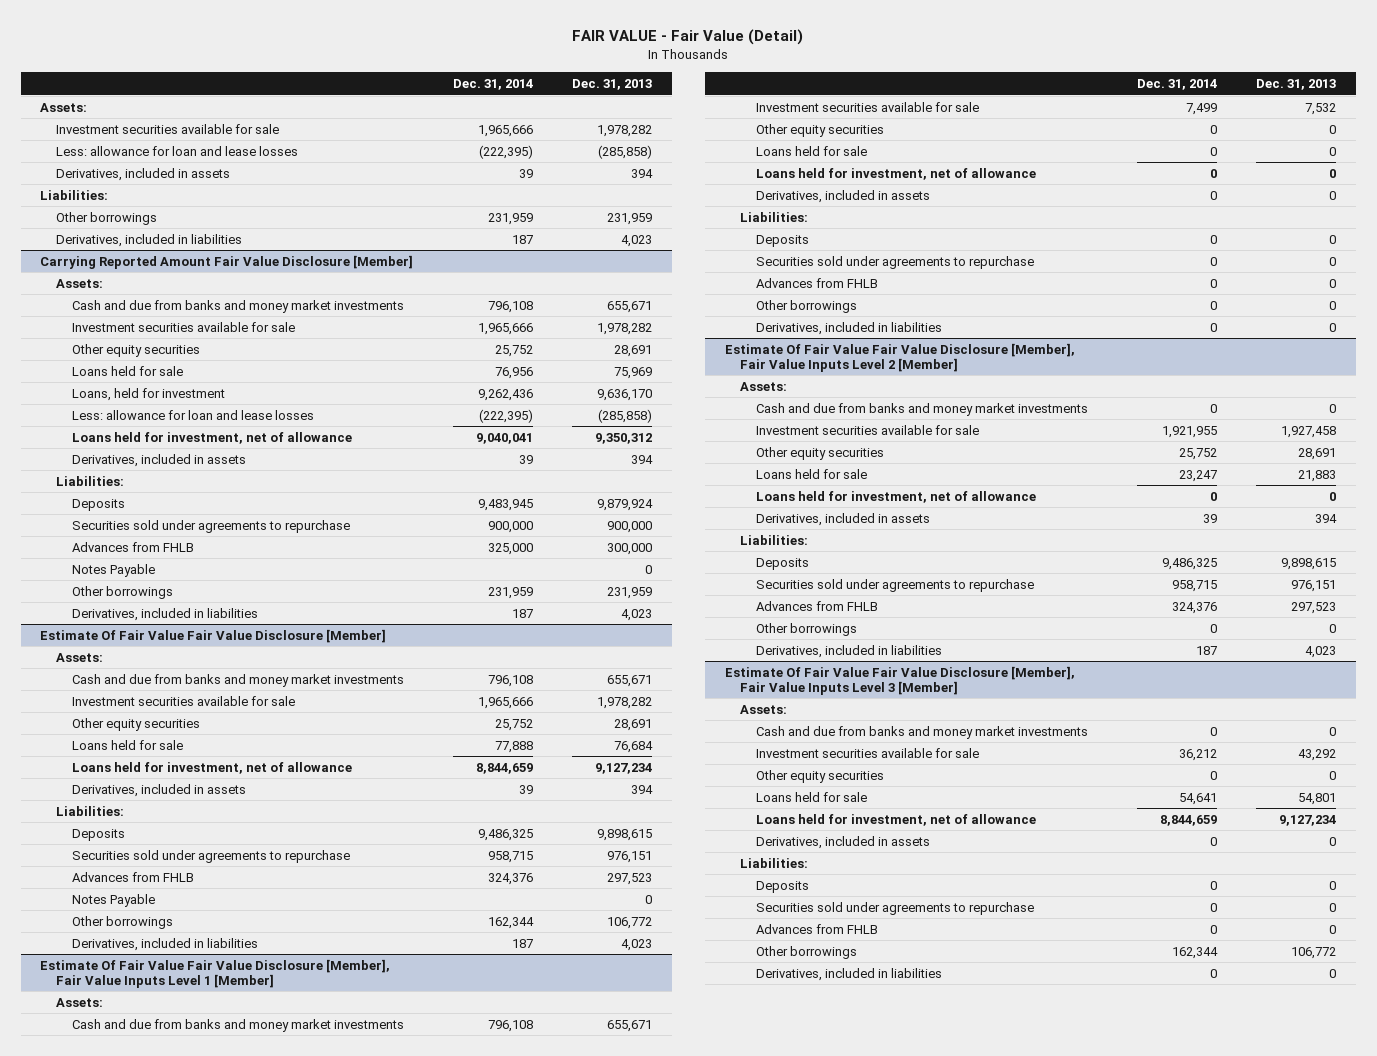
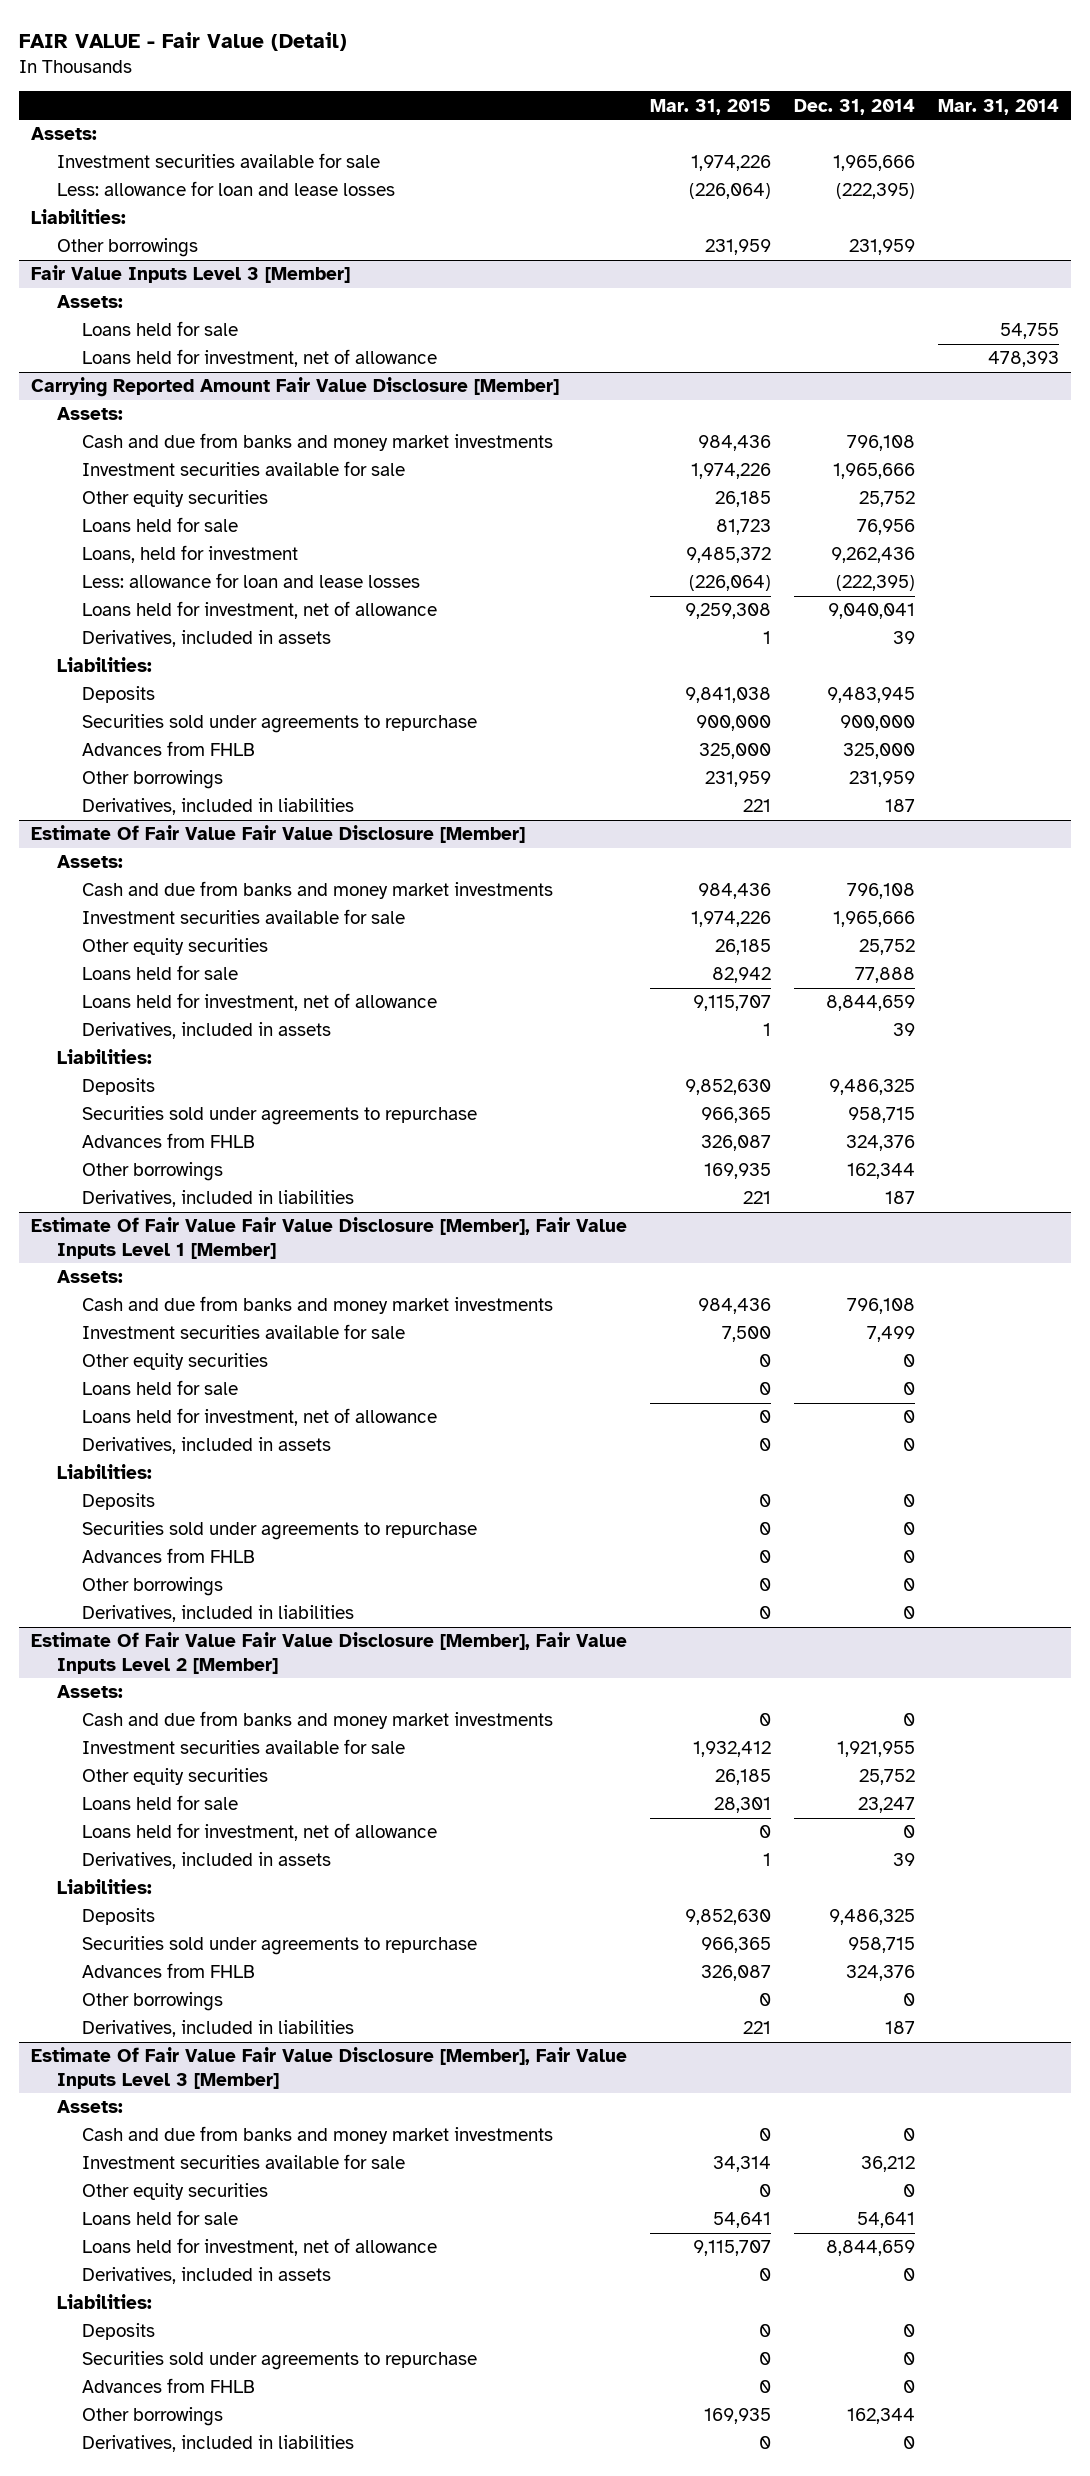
- | Dec. 31, 2014 | Dec. 31, 2013
+ | Mar. 31, 2015 | Dec. 31, 2014 | Mar. 31, 2014
- Derivatives, included in assets | 39 | 394
- Derivatives, included in liabilities | 187 | 4,023
+ Fair Value Inputs Level 3 [Member]
+ Assets:
+ Loans held for sale | | | 54,755
+ Loans held for investment, net of allowance | | | 478,393
@ Carrying Reported Amount Fair Value Disclosure [Member]
- Notes Payable | | 0
@ Estimate Of Fair Value Fair Value Disclosure [Member]
- Notes Payable | | 0

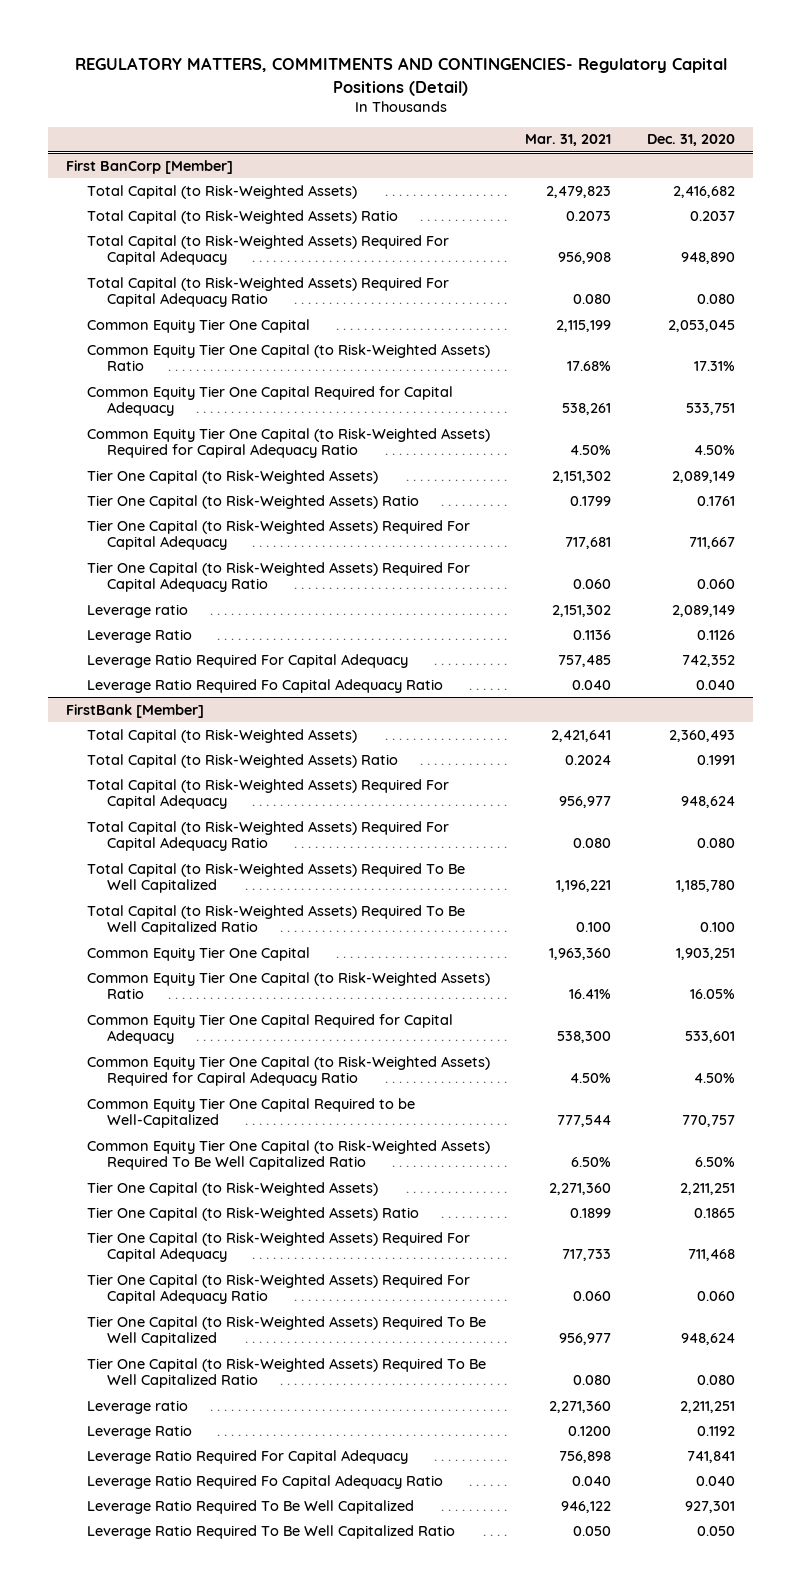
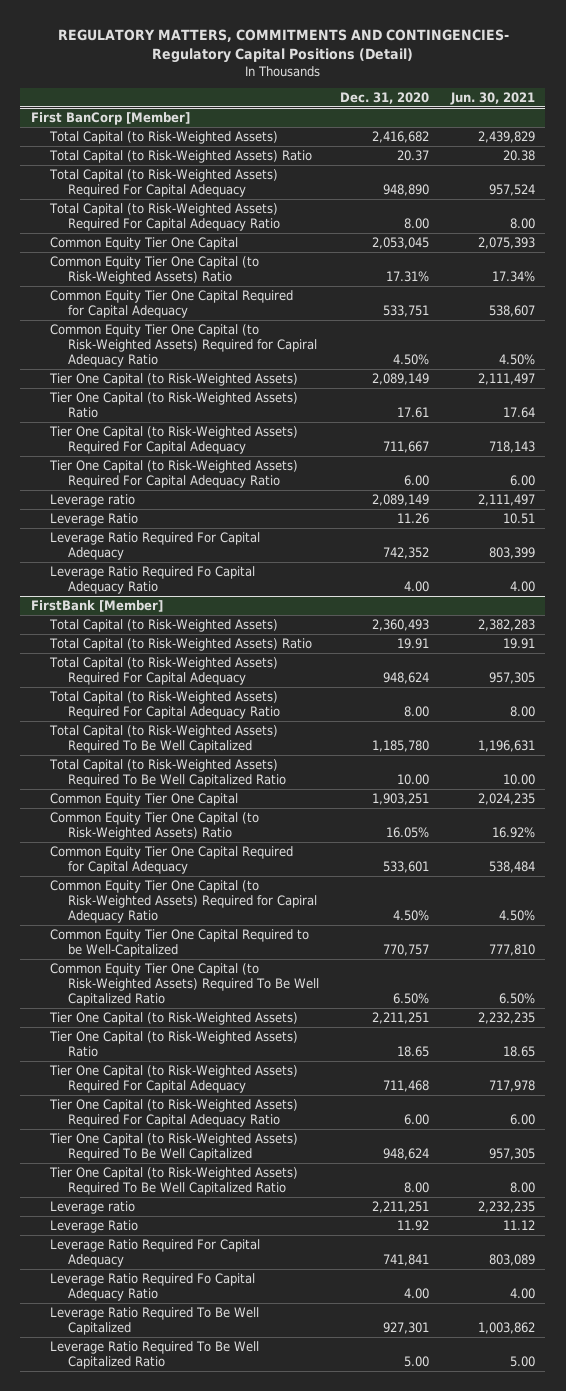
- | Mar. 31, 2021 | Dec. 31, 2020
+ | Dec. 31, 2020 | Jun. 30, 2021
@ First BanCorp [Member]
- Total Capital (to Risk-Weighted Assets) Ratio | 0.2073 | 0.2037
+ Total Capital (to Risk-Weighted Assets) Ratio | 20.37 | 20.38
- Total Capital (to Risk-Weighted Assets) Required For Capital Adequacy Ratio | 0.080 | 0.080
+ Total Capital (to Risk-Weighted Assets) Required For Capital Adequacy Ratio | 8.00 | 8.00
- Tier One Capital (to Risk-Weighted Assets) Ratio | 0.1799 | 0.1761
+ Tier One Capital (to Risk-Weighted Assets) Ratio | 17.61 | 17.64
- Tier One Capital (to Risk-Weighted Assets) Required For Capital Adequacy Ratio | 0.060 | 0.060
+ Tier One Capital (to Risk-Weighted Assets) Required For Capital Adequacy Ratio | 6.00 | 6.00
- Leverage Ratio | 0.1136 | 0.1126
+ Leverage Ratio | 11.26 | 10.51
- Leverage Ratio Required Fo Capital Adequacy Ratio | 0.040 | 0.040
+ Leverage Ratio Required Fo Capital Adequacy Ratio | 4.00 | 4.00
@ FirstBank [Member]
- Total Capital (to Risk-Weighted Assets) Ratio | 0.2024 | 0.1991
+ Total Capital (to Risk-Weighted Assets) Ratio | 19.91 | 19.91
- Total Capital (to Risk-Weighted Assets) Required For Capital Adequacy Ratio | 0.080 | 0.080
+ Total Capital (to Risk-Weighted Assets) Required For Capital Adequacy Ratio | 8.00 | 8.00
- Total Capital (to Risk-Weighted Assets) Required To Be Well Capitalized Ratio | 0.100 | 0.100
+ Total Capital (to Risk-Weighted Assets) Required To Be Well Capitalized Ratio | 10.00 | 10.00
- Tier One Capital (to Risk-Weighted Assets) Ratio | 0.1899 | 0.1865
+ Tier One Capital (to Risk-Weighted Assets) Ratio | 18.65 | 18.65
- Tier One Capital (to Risk-Weighted Assets) Required For Capital Adequacy Ratio | 0.060 | 0.060
+ Tier One Capital (to Risk-Weighted Assets) Required For Capital Adequacy Ratio | 6.00 | 6.00
- Tier One Capital (to Risk-Weighted Assets) Required To Be Well Capitalized Ratio | 0.080 | 0.080
+ Tier One Capital (to Risk-Weighted Assets) Required To Be Well Capitalized Ratio | 8.00 | 8.00
- Leverage Ratio | 0.1200 | 0.1192
+ Leverage Ratio | 11.92 | 11.12
- Leverage Ratio Required Fo Capital Adequacy Ratio | 0.040 | 0.040
+ Leverage Ratio Required Fo Capital Adequacy Ratio | 4.00 | 4.00
- Leverage Ratio Required To Be Well Capitalized Ratio | 0.050 | 0.050
+ Leverage Ratio Required To Be Well Capitalized Ratio | 5.00 | 5.00

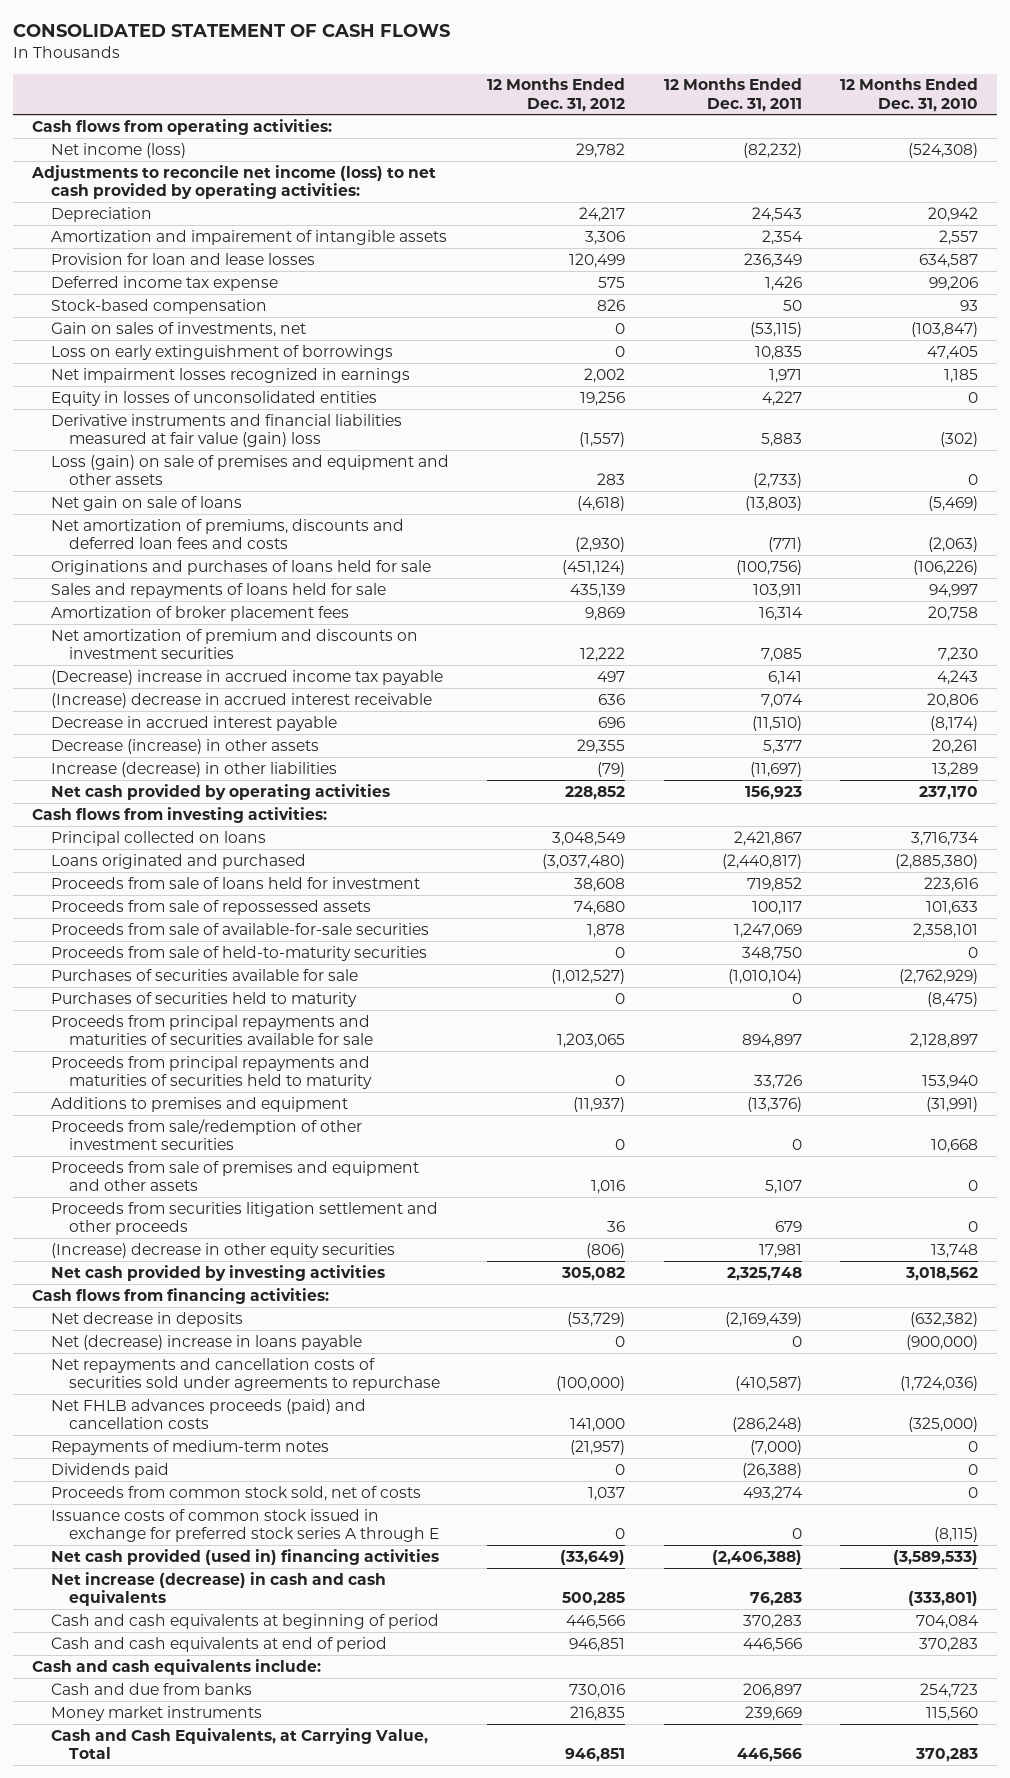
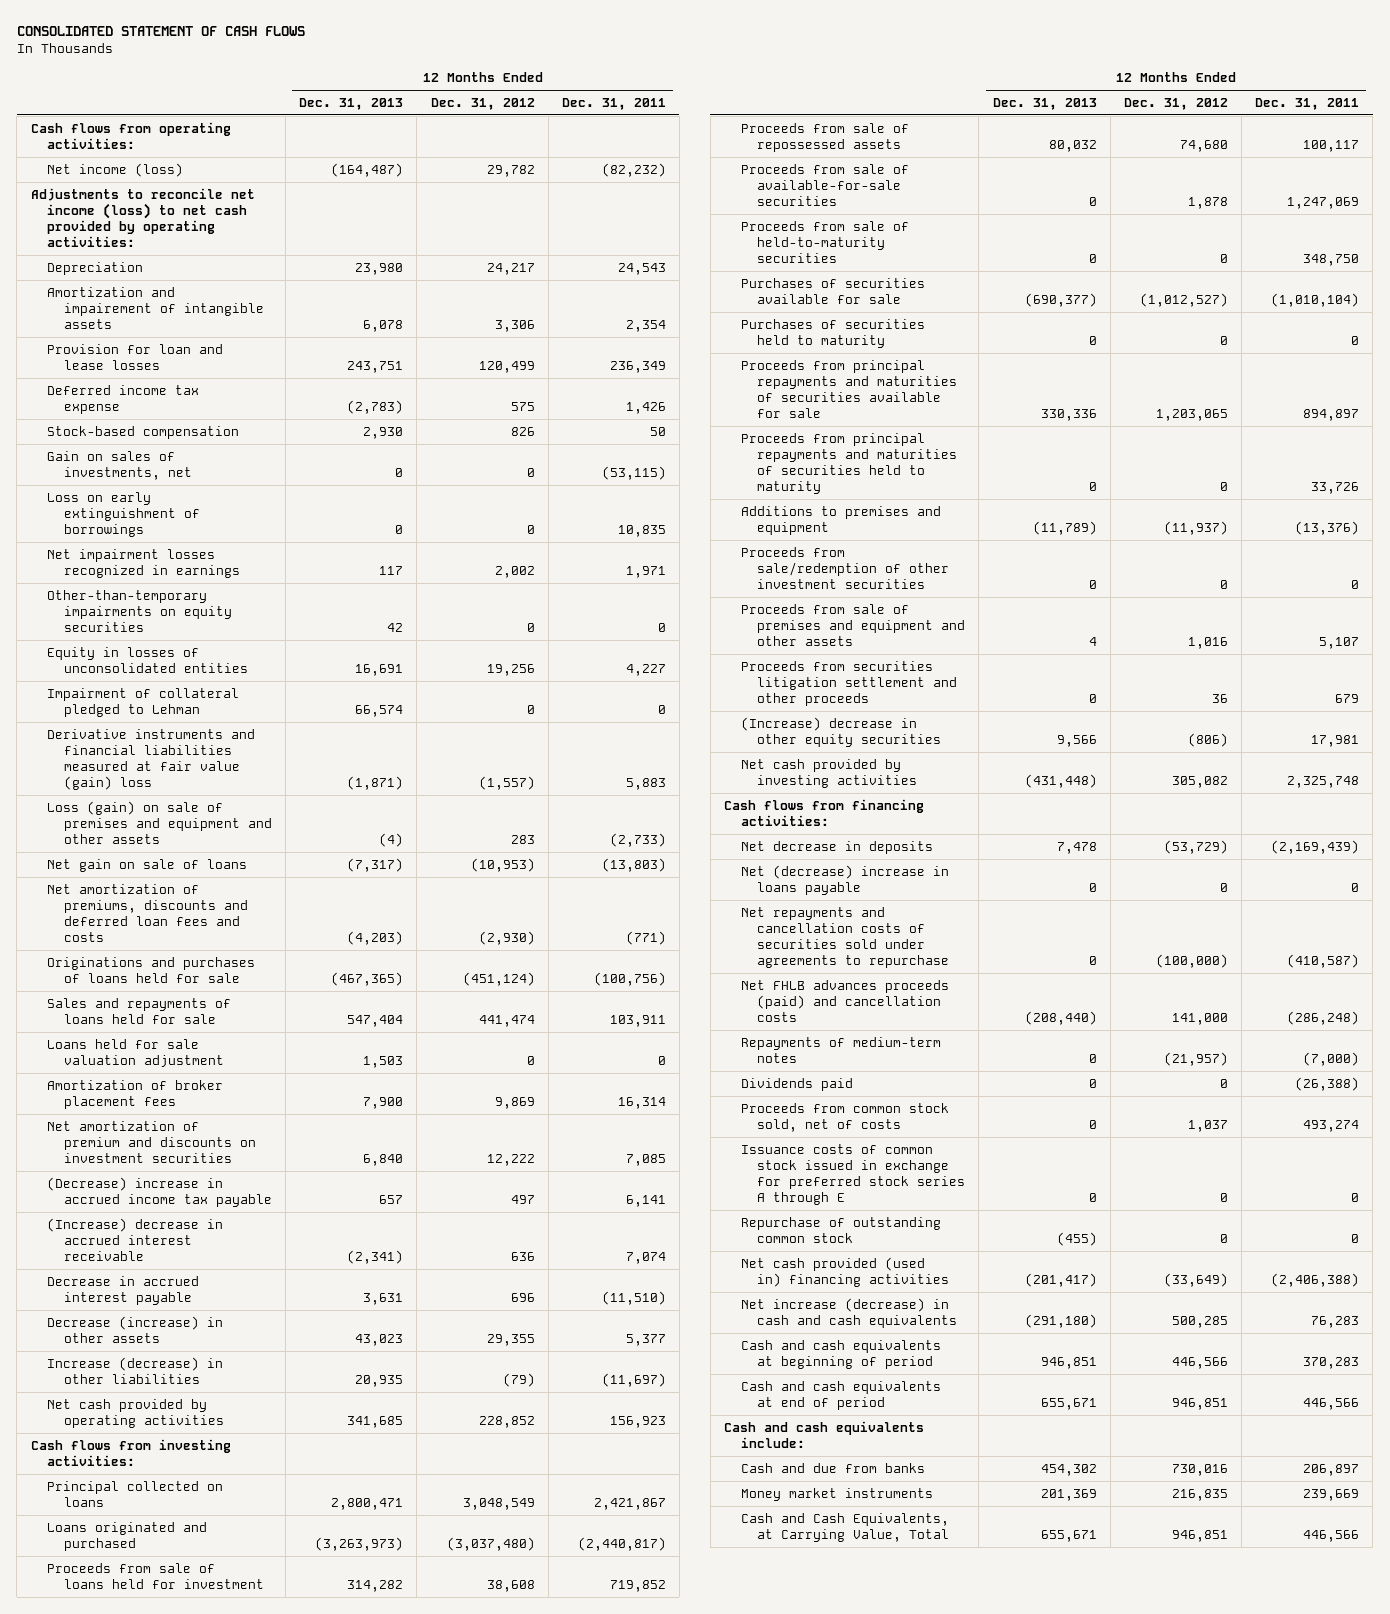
- | 12 Months Ended Dec. 31, 2012 | 12 Months Ended Dec. 31, 2011 | 12 Months Ended Dec. 31, 2010
+ | 12 Months Ended Dec. 31, 2013 | 12 Months Ended Dec. 31, 2012 | 12 Months Ended Dec. 31, 2011
+ Other-than-temporary impairments on equity securities | 42 | 0 | 0
+ Impairment of collateral pledged to Lehman | 66,574 | 0 | 0
- Net gain on sale of loans | (4,618) | (13,803) | (5,469)
+ Net gain on sale of loans | (7,317) | (10,953) | (13,803)
- Sales and repayments of loans held for sale | 435,139 | 103,911 | 94,997
+ Sales and repayments of loans held for sale | 547,404 | 441,474 | 103,911
+ Loans held for sale valuation adjustment | 1,503 | 0 | 0
+ Repurchase of outstanding common stock | (455) | 0 | 0

